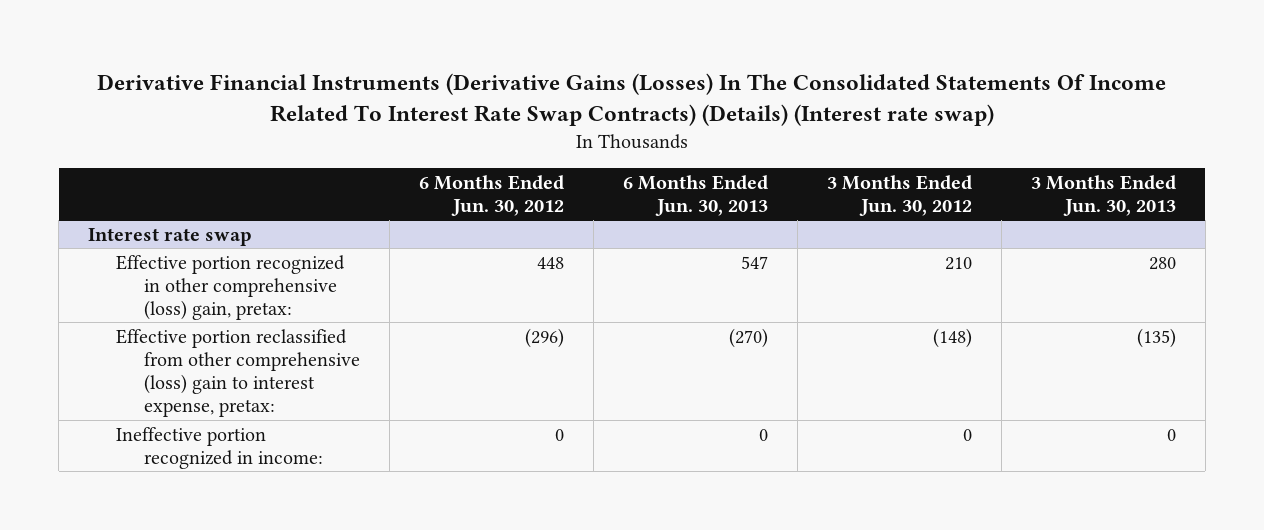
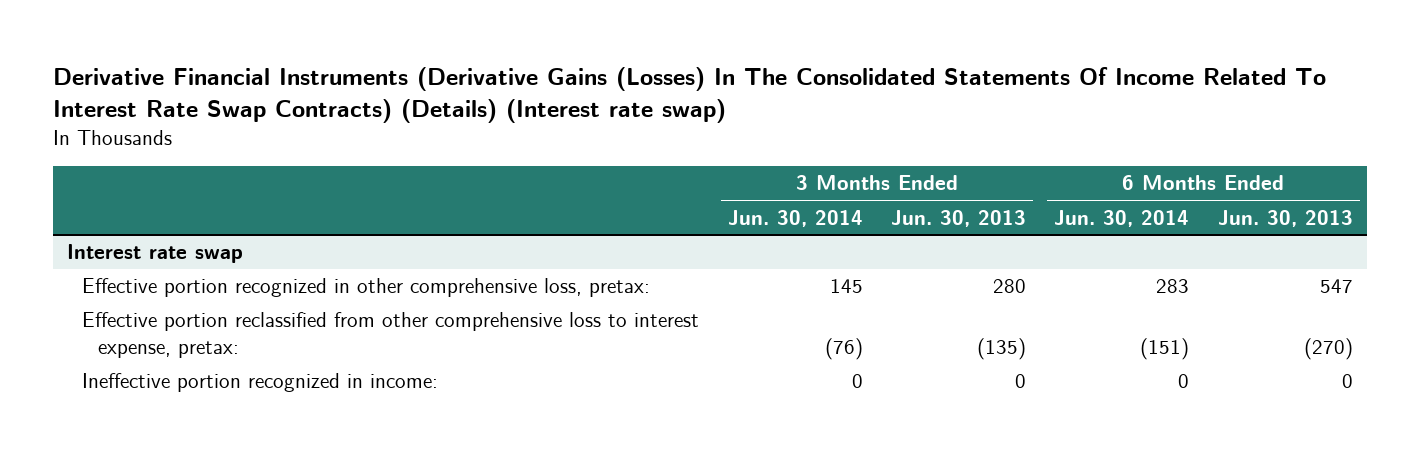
- | 6 Months Ended Jun. 30, 2012 | 6 Months Ended Jun. 30, 2013 | 3 Months Ended Jun. 30, 2012 | 3 Months Ended Jun. 30, 2013
+ | 3 Months Ended Jun. 30, 2014 | 3 Months Ended Jun. 30, 2013 | 6 Months Ended Jun. 30, 2014 | 6 Months Ended Jun. 30, 2013
@ Interest rate swap
- Effective portion recognized in other comprehensive (loss) gain, pretax: | 448 | 547 | 210 | 280
- Effective portion reclassified from other comprehensive (loss) gain to interest expense, pretax: | (296) | (270) | (148) | (135)
+ Effective portion recognized in other comprehensive loss, pretax: | 145 | 280 | 283 | 547
+ Effective portion reclassified from other comprehensive loss to interest expense, pretax: | (76) | (135) | (151) | (270)

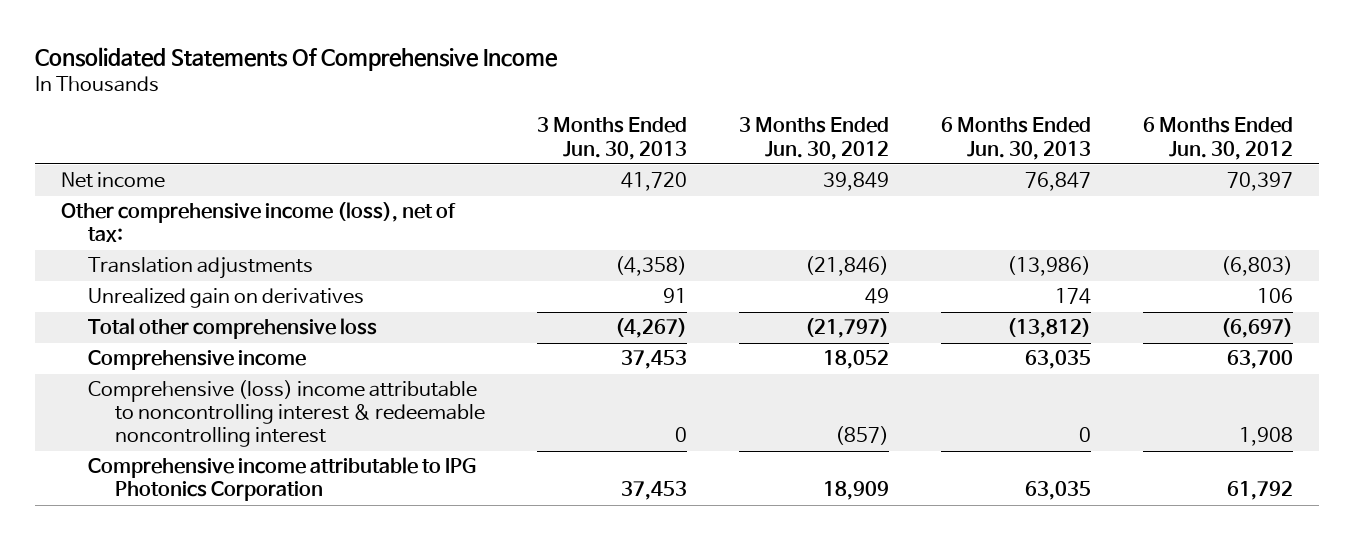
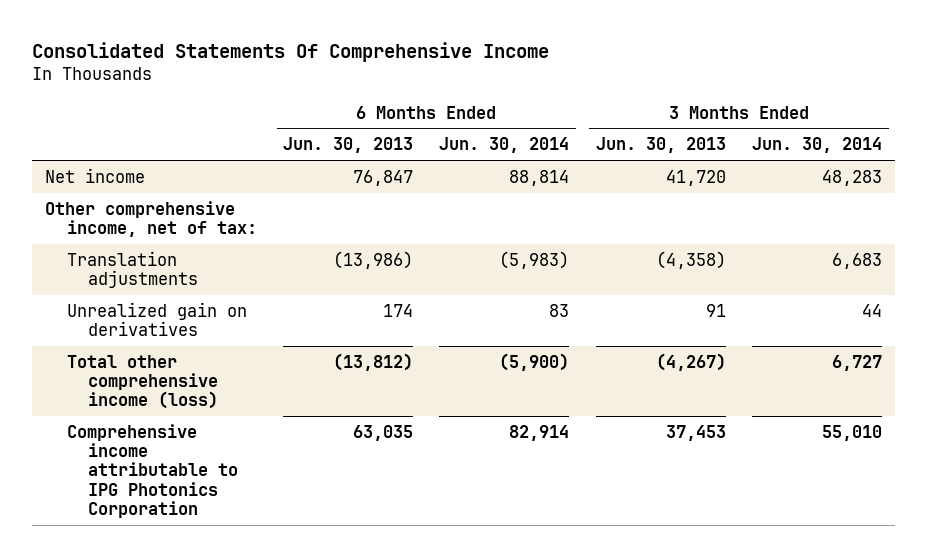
- | 3 Months Ended Jun. 30, 2013 | 3 Months Ended Jun. 30, 2012 | 6 Months Ended Jun. 30, 2013 | 6 Months Ended Jun. 30, 2012
+ | 6 Months Ended Jun. 30, 2013 | 6 Months Ended Jun. 30, 2014 | 3 Months Ended Jun. 30, 2013 | 3 Months Ended Jun. 30, 2014
- Other comprehensive income (loss), net of tax:
+ Other comprehensive income, net of tax:
- Total other comprehensive loss | (4,267) | (21,797) | (13,812) | (6,697)
- Comprehensive income | 37,453 | 18,052 | 63,035 | 63,700
- Comprehensive (loss) income attributable to noncontrolling interest & redeemable noncontrolling interest | 0 | (857) | 0 | 1,908
+ Total other comprehensive income (loss) | (13,812) | (5,900) | (4,267) | 6,727

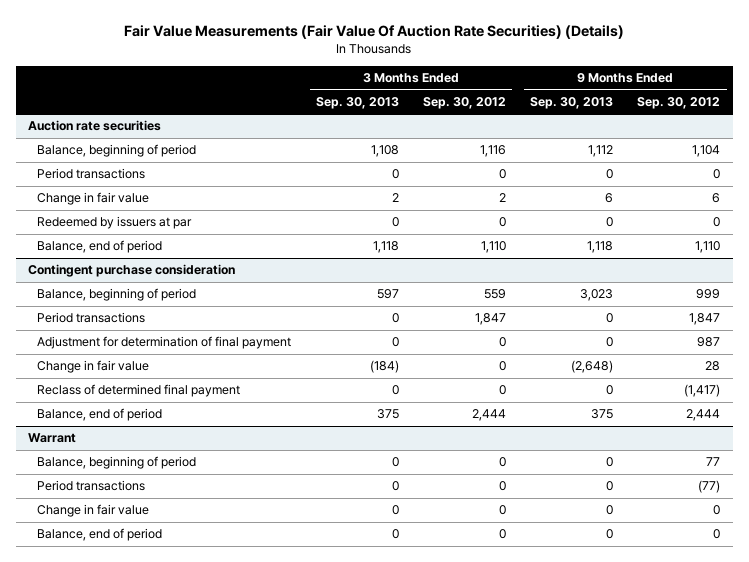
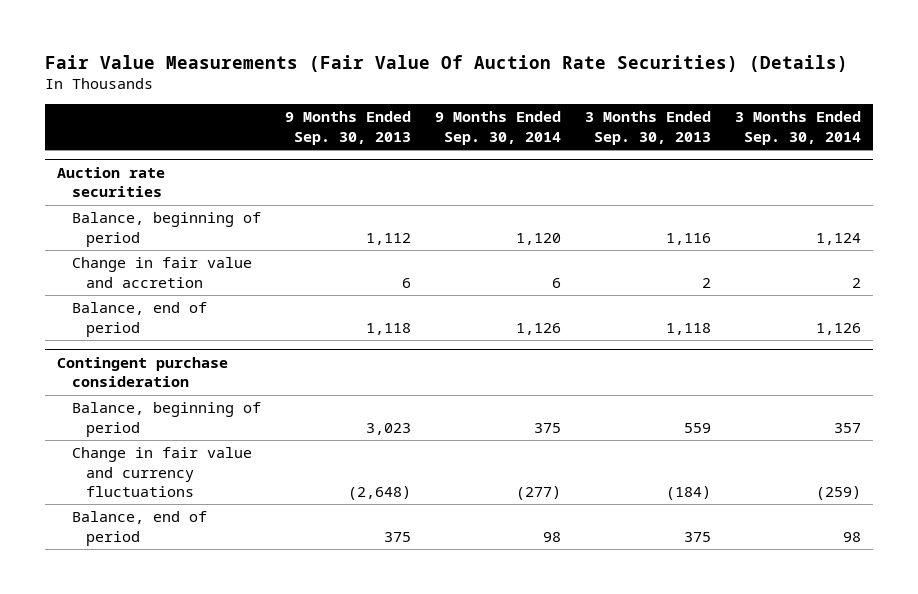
- | 3 Months Ended Sep. 30, 2013 | 3 Months Ended Sep. 30, 2012 | 9 Months Ended Sep. 30, 2013 | 9 Months Ended Sep. 30, 2012
+ | 9 Months Ended Sep. 30, 2013 | 9 Months Ended Sep. 30, 2014 | 3 Months Ended Sep. 30, 2013 | 3 Months Ended Sep. 30, 2014
@ Auction rate securities
- Balance, beginning of period | 1,108 | 1,116 | 1,112 | 1,104
- Period transactions | 0 | 0 | 0 | 0
- Change in fair value | 2 | 2 | 6 | 6
- Redeemed by issuers at par | 0 | 0 | 0 | 0
+ Balance, beginning of period | 1,112 | 1,120 | 1,116 | 1,124
+ Change in fair value and accretion | 6 | 6 | 2 | 2
@ Contingent purchase consideration
- Balance, beginning of period | 597 | 559 | 3,023 | 999
- Period transactions | 0 | 1,847 | 0 | 1,847
- Adjustment for determination of final payment | 0 | 0 | 0 | 987
- Change in fair value | (184) | 0 | (2,648) | 28
- Reclass of determined final payment | 0 | 0 | 0 | (1,417)
+ Balance, beginning of period | 3,023 | 375 | 559 | 357
+ Change in fair value and currency fluctuations | (2,648) | (277) | (184) | (259)
- Warrant
- Balance, beginning of period | 0 | 0 | 0 | 77
- Period transactions | 0 | 0 | 0 | (77)
- Change in fair value | 0 | 0 | 0 | 0
- Balance, end of period | 0 | 0 | 0 | 0

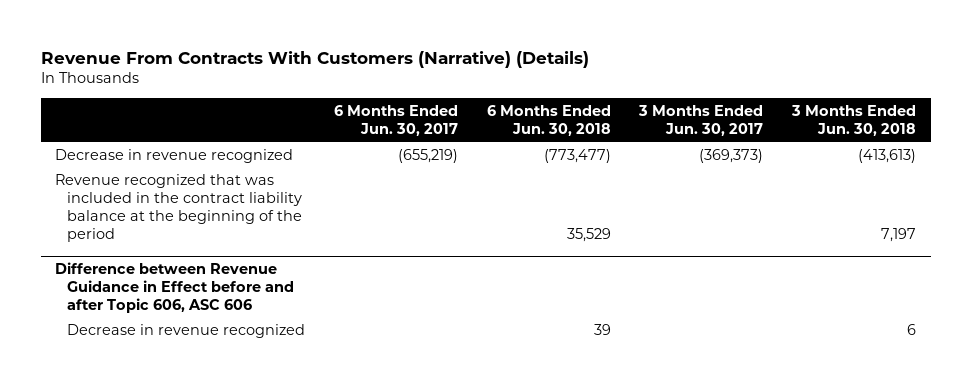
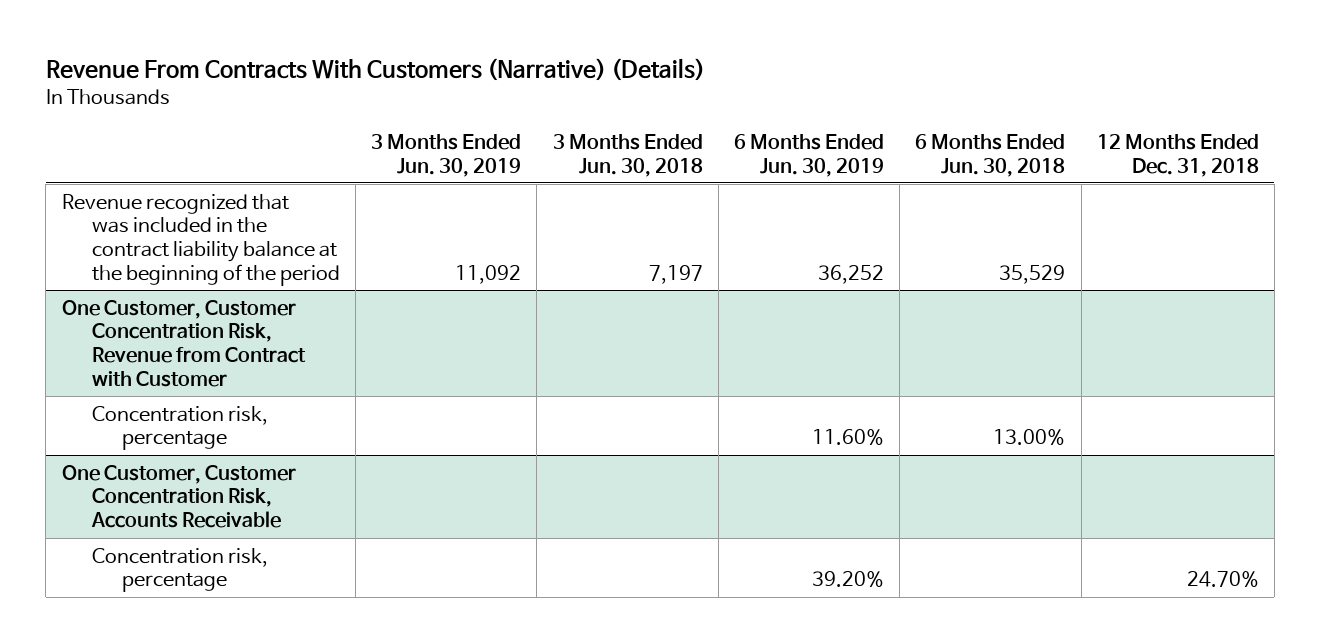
- | 6 Months Ended Jun. 30, 2017 | 6 Months Ended Jun. 30, 2018 | 3 Months Ended Jun. 30, 2017 | 3 Months Ended Jun. 30, 2018
+ | 3 Months Ended Jun. 30, 2019 | 3 Months Ended Jun. 30, 2018 | 6 Months Ended Jun. 30, 2019 | 6 Months Ended Jun. 30, 2018 | 12 Months Ended Dec. 31, 2018
- Decrease in revenue recognized | (655,219) | (773,477) | (369,373) | (413,613)
- Difference between Revenue Guidance in Effect before and after Topic 606, ASC 606
- Decrease in revenue recognized | | 39 | | 6
+ One Customer, Customer Concentration Risk, Revenue from Contract with Customer
+ Concentration risk, percentage | | | 11.60% | 13.00% |
+ One Customer, Customer Concentration Risk, Accounts Receivable
+ Concentration risk, percentage | | | 39.20% | | 24.70%

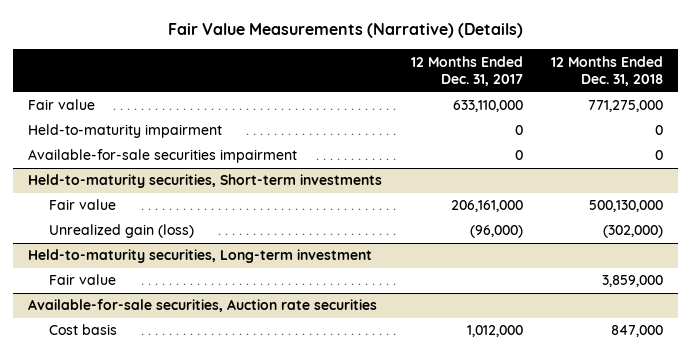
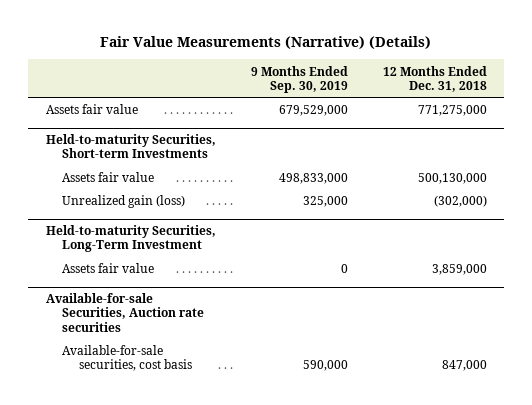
- | 12 Months Ended Dec. 31, 2017 | 12 Months Ended Dec. 31, 2018
+ | 9 Months Ended Sep. 30, 2019 | 12 Months Ended Dec. 31, 2018
- Fair value | 633,110,000 | 771,275,000
- Held-to-maturity impairment | 0 | 0
- Available-for-sale securities impairment | 0 | 0
- Held-to-maturity securities, Short-term investments
- Fair value | 206,161,000 | 500,130,000
+ Assets fair value | 679,529,000 | 771,275,000
+ Held-to-maturity Securities, Short-term Investments
+ Assets fair value | 498,833,000 | 500,130,000
- Held-to-maturity securities, Long-term investment
- Fair value | | 3,859,000
- Available-for-sale securities, Auction rate securities
- Cost basis | 1,012,000 | 847,000
+ Held-to-maturity Securities, Long-Term Investment
+ Assets fair value | 0 | 3,859,000
+ Available-for-sale Securities, Auction rate securities
+ Available-for-sale securities, cost basis | 590,000 | 847,000

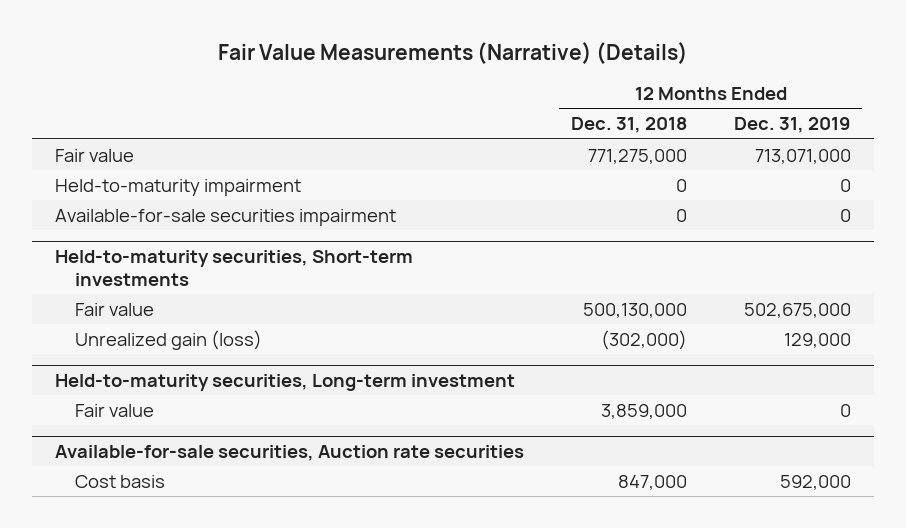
- | 9 Months Ended Sep. 30, 2019 | 12 Months Ended Dec. 31, 2018
+ | 12 Months Ended Dec. 31, 2018 | 12 Months Ended Dec. 31, 2019
- Assets fair value | 679,529,000 | 771,275,000
- Held-to-maturity Securities, Short-term Investments
- Assets fair value | 498,833,000 | 500,130,000
+ Fair value | 771,275,000 | 713,071,000
+ Held-to-maturity impairment | 0 | 0
+ Available-for-sale securities impairment | 0 | 0
+ Held-to-maturity securities, Short-term investments
+ Fair value | 500,130,000 | 502,675,000
- Held-to-maturity Securities, Long-Term Investment
- Assets fair value | 0 | 3,859,000
- Available-for-sale Securities, Auction rate securities
- Available-for-sale securities, cost basis | 590,000 | 847,000
+ Held-to-maturity securities, Long-term investment
+ Fair value | 3,859,000 | 0
+ Available-for-sale securities, Auction rate securities
+ Cost basis | 847,000 | 592,000

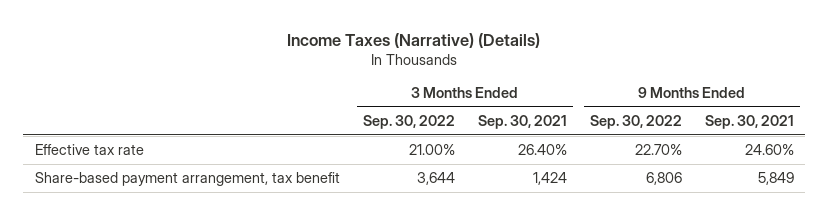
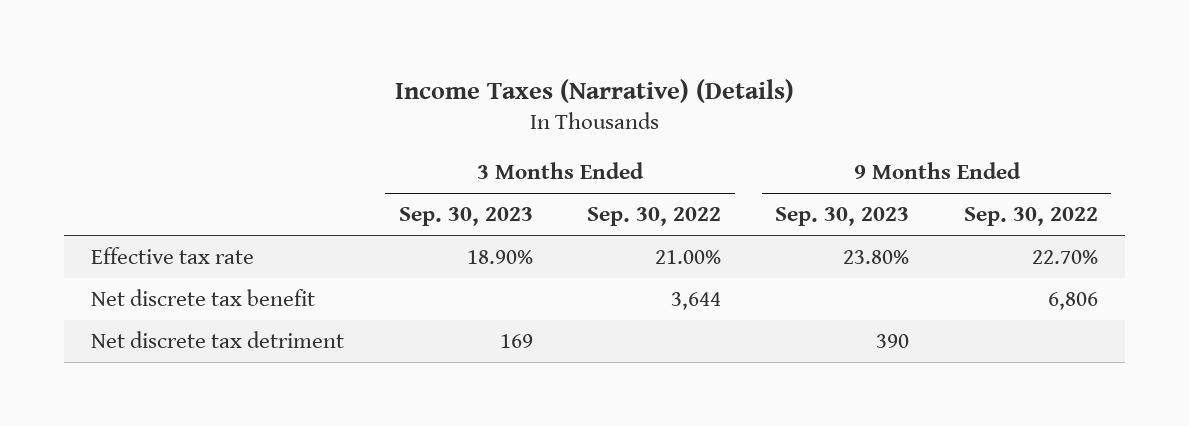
- | 3 Months Ended Sep. 30, 2022 | 3 Months Ended Sep. 30, 2021 | 9 Months Ended Sep. 30, 2022 | 9 Months Ended Sep. 30, 2021
+ | 3 Months Ended Sep. 30, 2023 | 3 Months Ended Sep. 30, 2022 | 9 Months Ended Sep. 30, 2023 | 9 Months Ended Sep. 30, 2022
- Share-based payment arrangement, tax benefit | 3,644 | 1,424 | 6,806 | 5,849
+ Net discrete tax benefit | | 3,644 | | 6,806
+ Net discrete tax detriment | 169 | | 390 |

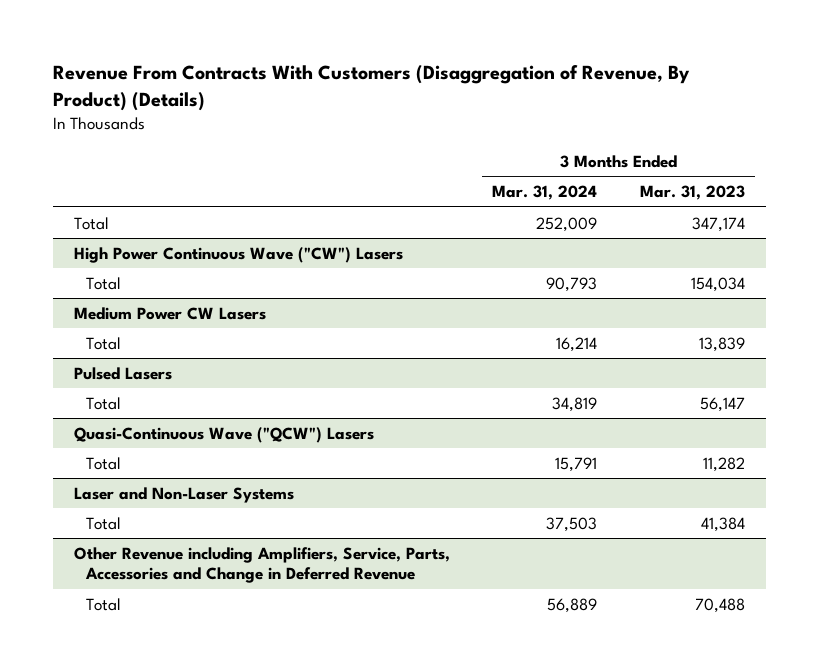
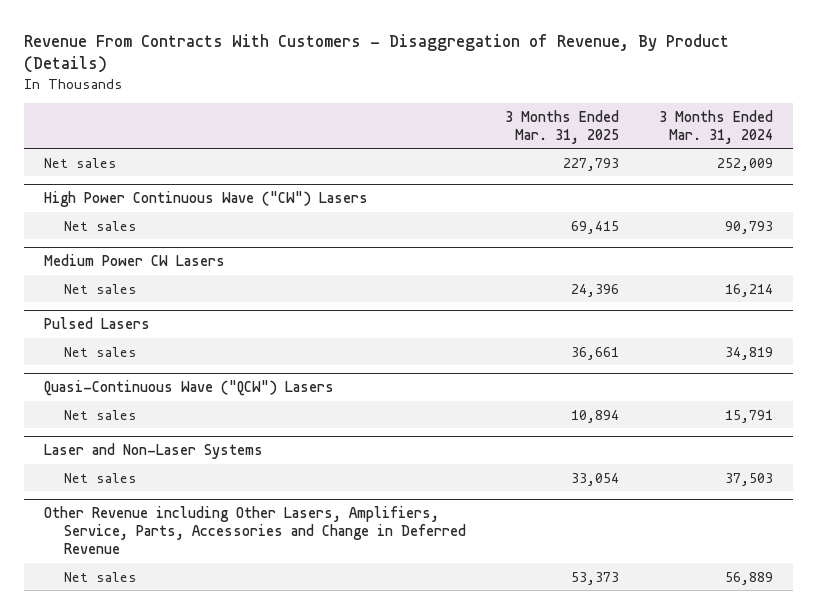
- Revenue From Contracts With Customers (Disaggregation of Revenue, By Product) (Details)
+ Revenue From Contracts With Customers - Disaggregation of Revenue, By Product (Details)
- | 3 Months Ended Mar. 31, 2024 | 3 Months Ended Mar. 31, 2023
+ | 3 Months Ended Mar. 31, 2025 | 3 Months Ended Mar. 31, 2024
- Total | 252,009 | 347,174
+ Net sales | 227,793 | 252,009
@ High Power Continuous Wave ("CW") Lasers
- Total | 90,793 | 154,034
+ Net sales | 69,415 | 90,793
@ Medium Power CW Lasers
- Total | 16,214 | 13,839
+ Net sales | 24,396 | 16,214
@ Pulsed Lasers
- Total | 34,819 | 56,147
+ Net sales | 36,661 | 34,819
@ Quasi-Continuous Wave ("QCW") Lasers
- Total | 15,791 | 11,282
+ Net sales | 10,894 | 15,791
@ Laser and Non-Laser Systems
- Total | 37,503 | 41,384
- Other Revenue including Amplifiers, Service, Parts, Accessories and Change in Deferred Revenue
- Total | 56,889 | 70,488
@ Laser and Non-Laser Systems
+ Net sales | 33,054 | 37,503
+ Other Revenue including Other Lasers, Amplifiers, Service, Parts, Accessories and Change in Deferred Revenue
+ Net sales | 53,373 | 56,889

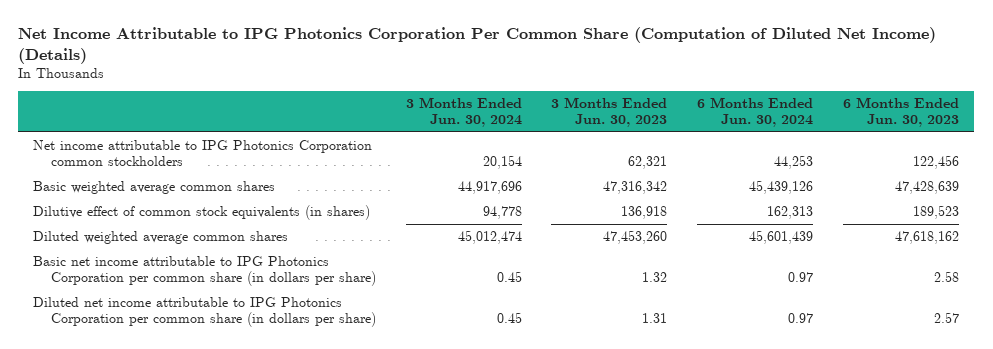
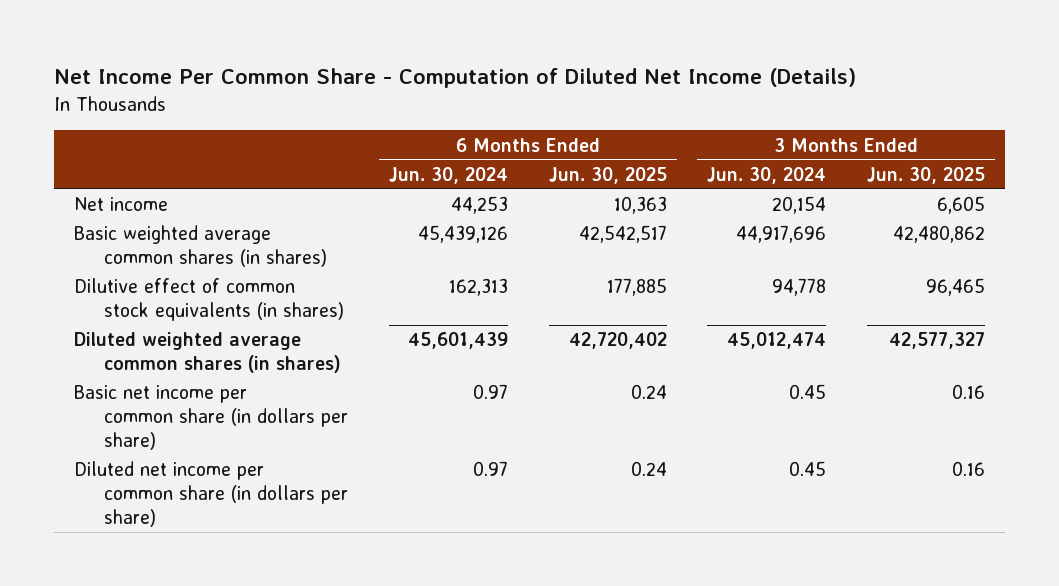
- Net Income Attributable to IPG Photonics Corporation Per Common Share (Computation of Diluted Net Income) (Details)
+ Net Income Per Common Share - Computation of Diluted Net Income (Details)
- | 3 Months Ended Jun. 30, 2024 | 3 Months Ended Jun. 30, 2023 | 6 Months Ended Jun. 30, 2024 | 6 Months Ended Jun. 30, 2023
+ | 6 Months Ended Jun. 30, 2024 | 6 Months Ended Jun. 30, 2025 | 3 Months Ended Jun. 30, 2024 | 3 Months Ended Jun. 30, 2025
- Net income attributable to IPG Photonics Corporation common stockholders | 20,154 | 62,321 | 44,253 | 122,456
- Basic weighted average common shares | 44,917,696 | 47,316,342 | 45,439,126 | 47,428,639
+ Net income | 44,253 | 10,363 | 20,154 | 6,605
+ Basic weighted average common shares (in shares) | 45,439,126 | 42,542,517 | 44,917,696 | 42,480,862
- Diluted weighted average common shares | 45,012,474 | 47,453,260 | 45,601,439 | 47,618,162
- Basic net income attributable to IPG Photonics Corporation per common share (in dollars per share) | 0.45 | 1.32 | 0.97 | 2.58
- Diluted net income attributable to IPG Photonics Corporation per common share (in dollars per share) | 0.45 | 1.31 | 0.97 | 2.57
+ Diluted weighted average common shares (in shares) | 45,601,439 | 42,720,402 | 45,012,474 | 42,577,327
+ Basic net income per common share (in dollars per share) | 0.97 | 0.24 | 0.45 | 0.16
+ Diluted net income per common share (in dollars per share) | 0.97 | 0.24 | 0.45 | 0.16

